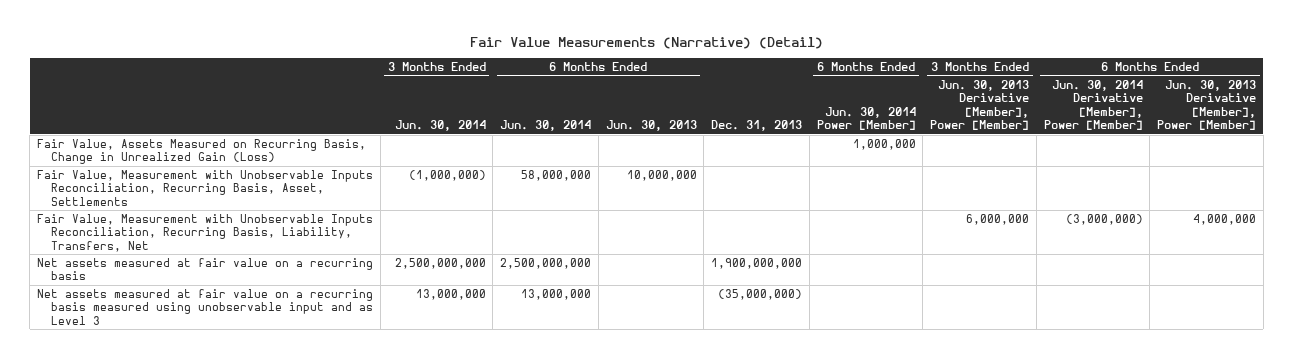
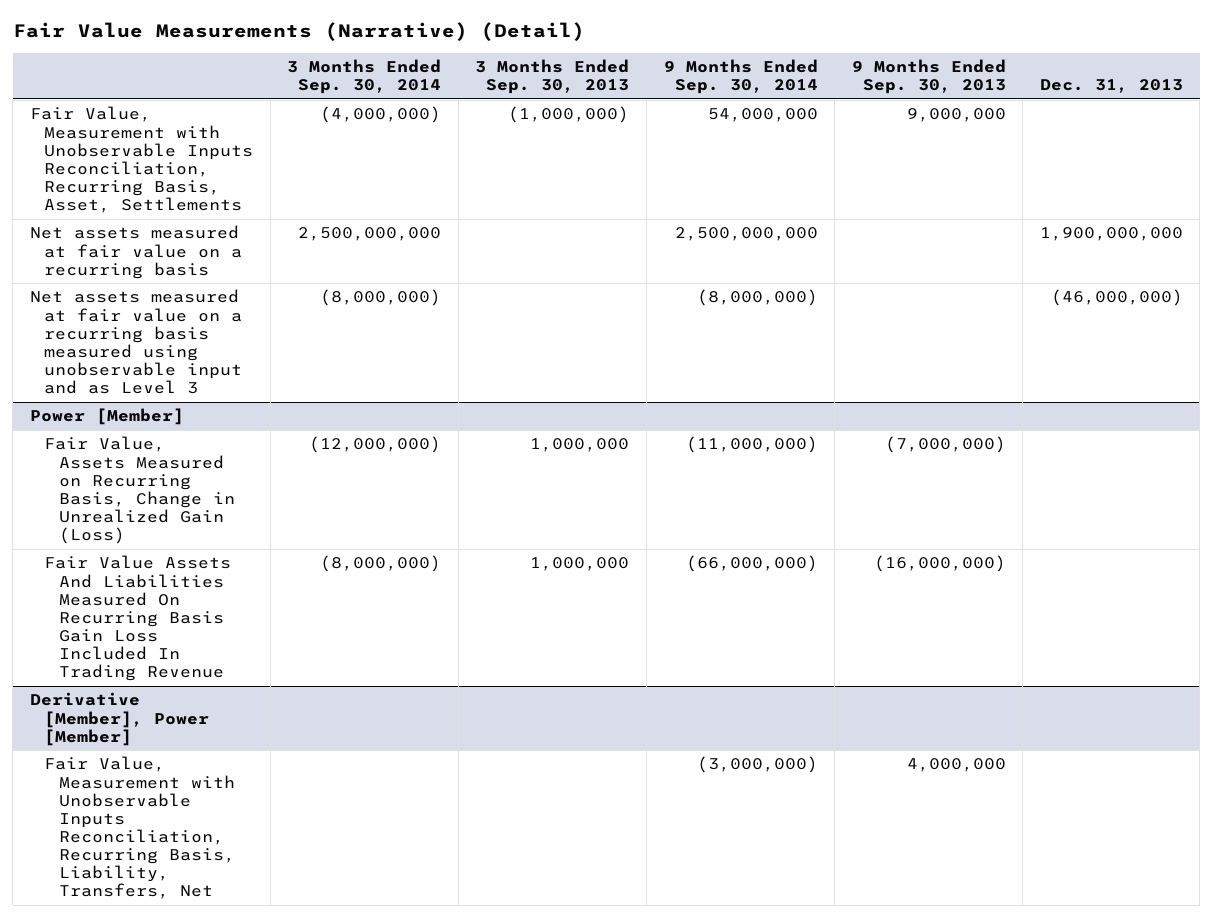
- | 3 Months Ended Jun. 30, 2014 | 6 Months Ended Jun. 30, 2014 | 6 Months Ended Jun. 30, 2013 | Dec. 31, 2013 | 6 Months Ended Jun. 30, 2014 Power [Member] | 3 Months Ended Jun. 30, 2013 Derivative [Member], Power [Member] | 6 Months Ended Jun. 30, 2014 Derivative [Member], Power [Member] | 6 Months Ended Jun. 30, 2013 Derivative [Member], Power [Member]
+ | 3 Months Ended Sep. 30, 2014 | 3 Months Ended Sep. 30, 2013 | 9 Months Ended Sep. 30, 2014 | 9 Months Ended Sep. 30, 2013 | Dec. 31, 2013
- Fair Value, Assets Measured on Recurring Basis, Change in Unrealized Gain (Loss) | | | | | 1,000,000 | | |
- Fair Value, Measurement with Unobservable Inputs Reconciliation, Recurring Basis, Liability, Transfers, Net | | | | | | 6,000,000 | (3,000,000) | 4,000,000
- Net assets measured at fair value on a recurring basis measured using unobservable input and as Level 3 | 13,000,000 | 13,000,000 | | (35,000,000) | | | |
+ Net assets measured at fair value on a recurring basis measured using unobservable input and as Level 3 | (8,000,000) | | (8,000,000) | | (46,000,000)
+ Power [Member]
+ Fair Value, Assets Measured on Recurring Basis, Change in Unrealized Gain (Loss) | (12,000,000) | 1,000,000 | (11,000,000) | (7,000,000) |
+ Fair Value Assets And Liabilities Measured On Recurring Basis Gain Loss Included In Trading Revenue | (8,000,000) | 1,000,000 | (66,000,000) | (16,000,000) |
+ Derivative [Member], Power [Member]
+ Fair Value, Measurement with Unobservable Inputs Reconciliation, Recurring Basis, Liability, Transfers, Net | | | (3,000,000) | 4,000,000 |

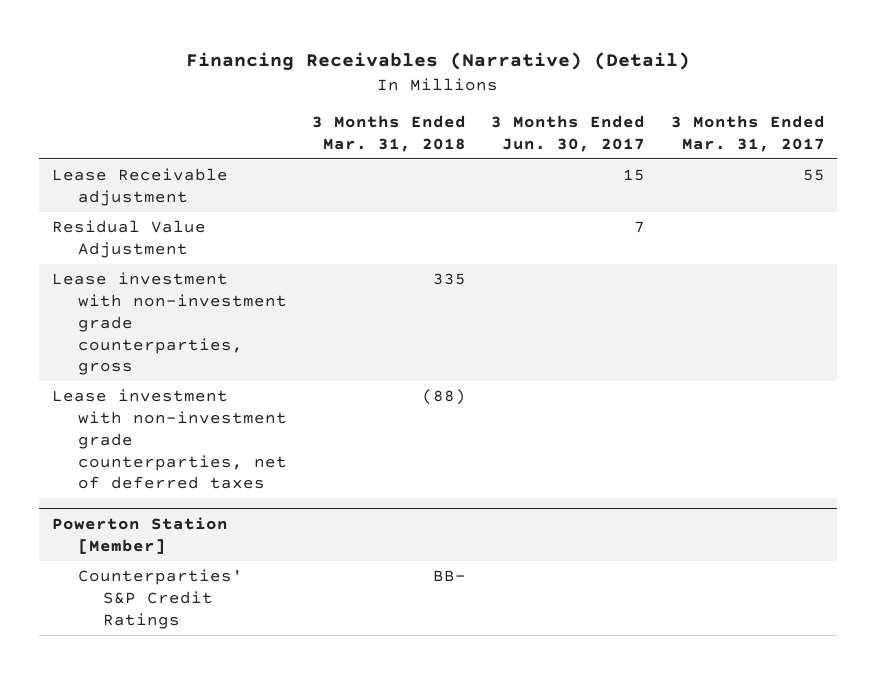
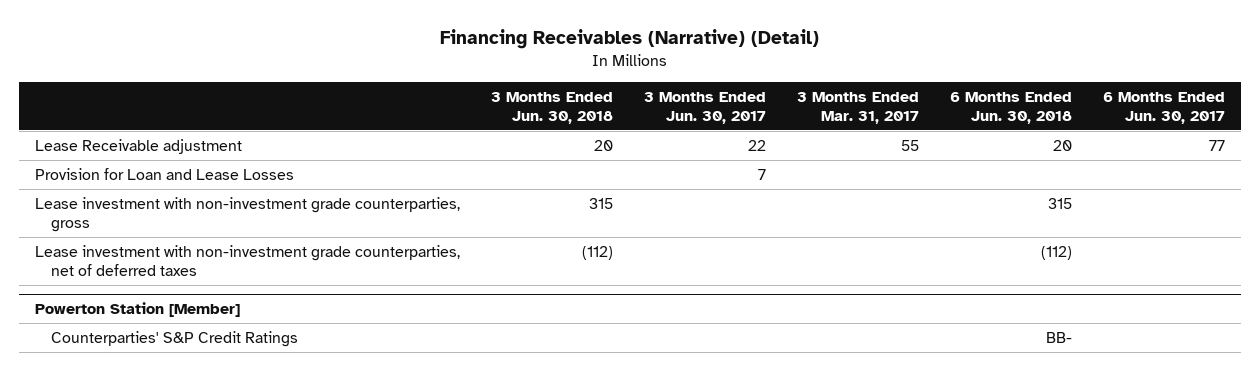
- | 3 Months Ended Mar. 31, 2018 | 3 Months Ended Jun. 30, 2017 | 3 Months Ended Mar. 31, 2017
+ | 3 Months Ended Jun. 30, 2018 | 3 Months Ended Jun. 30, 2017 | 3 Months Ended Mar. 31, 2017 | 6 Months Ended Jun. 30, 2018 | 6 Months Ended Jun. 30, 2017
- Lease Receivable adjustment | | 15 | 55
- Residual Value Adjustment | | 7 |
+ Lease Receivable adjustment | 20 | 22 | 55 | 20 | 77
+ Provision for Loan and Lease Losses | | 7 | | |

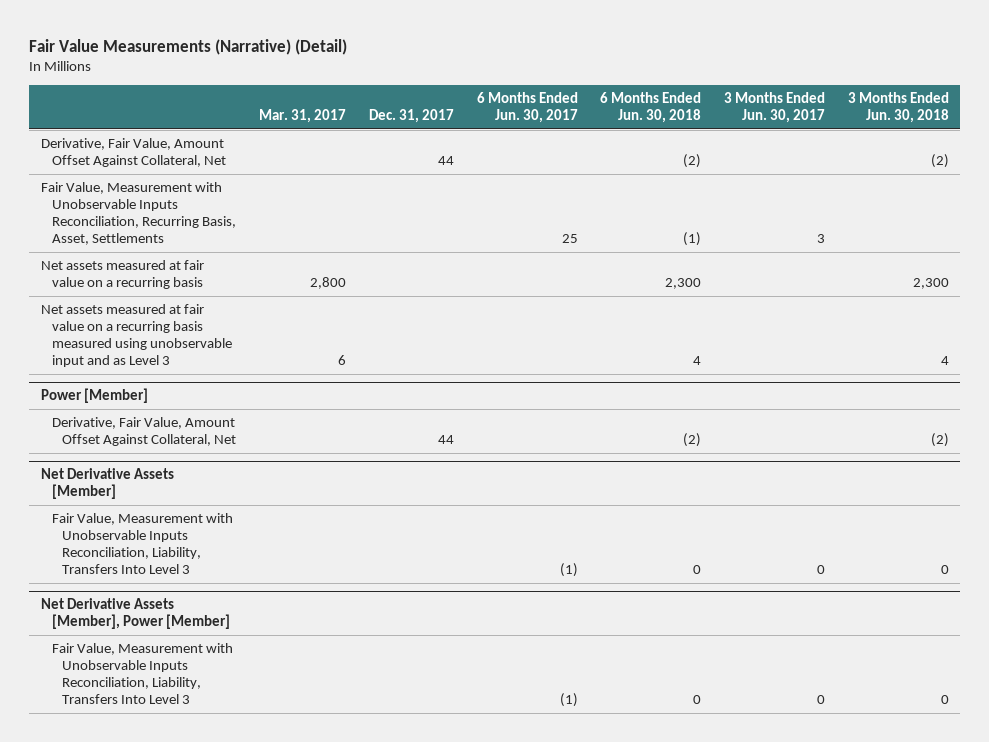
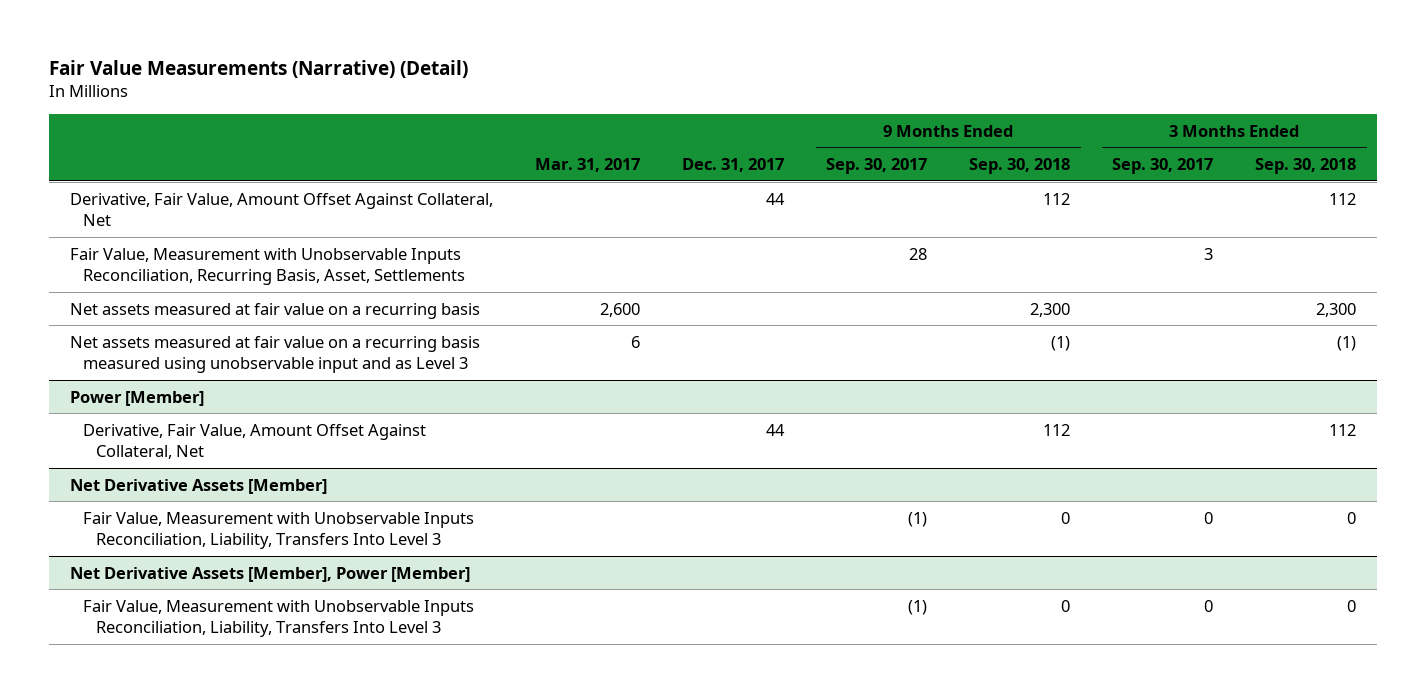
- | Mar. 31, 2017 | Dec. 31, 2017 | 6 Months Ended Jun. 30, 2017 | 6 Months Ended Jun. 30, 2018 | 3 Months Ended Jun. 30, 2017 | 3 Months Ended Jun. 30, 2018
+ | Mar. 31, 2017 | Dec. 31, 2017 | 9 Months Ended Sep. 30, 2017 | 9 Months Ended Sep. 30, 2018 | 3 Months Ended Sep. 30, 2017 | 3 Months Ended Sep. 30, 2018
- Net assets measured at fair value on a recurring basis | 2,800 | | | 2,300 | | 2,300
+ Net assets measured at fair value on a recurring basis | 2,600 | | | 2,300 | | 2,300

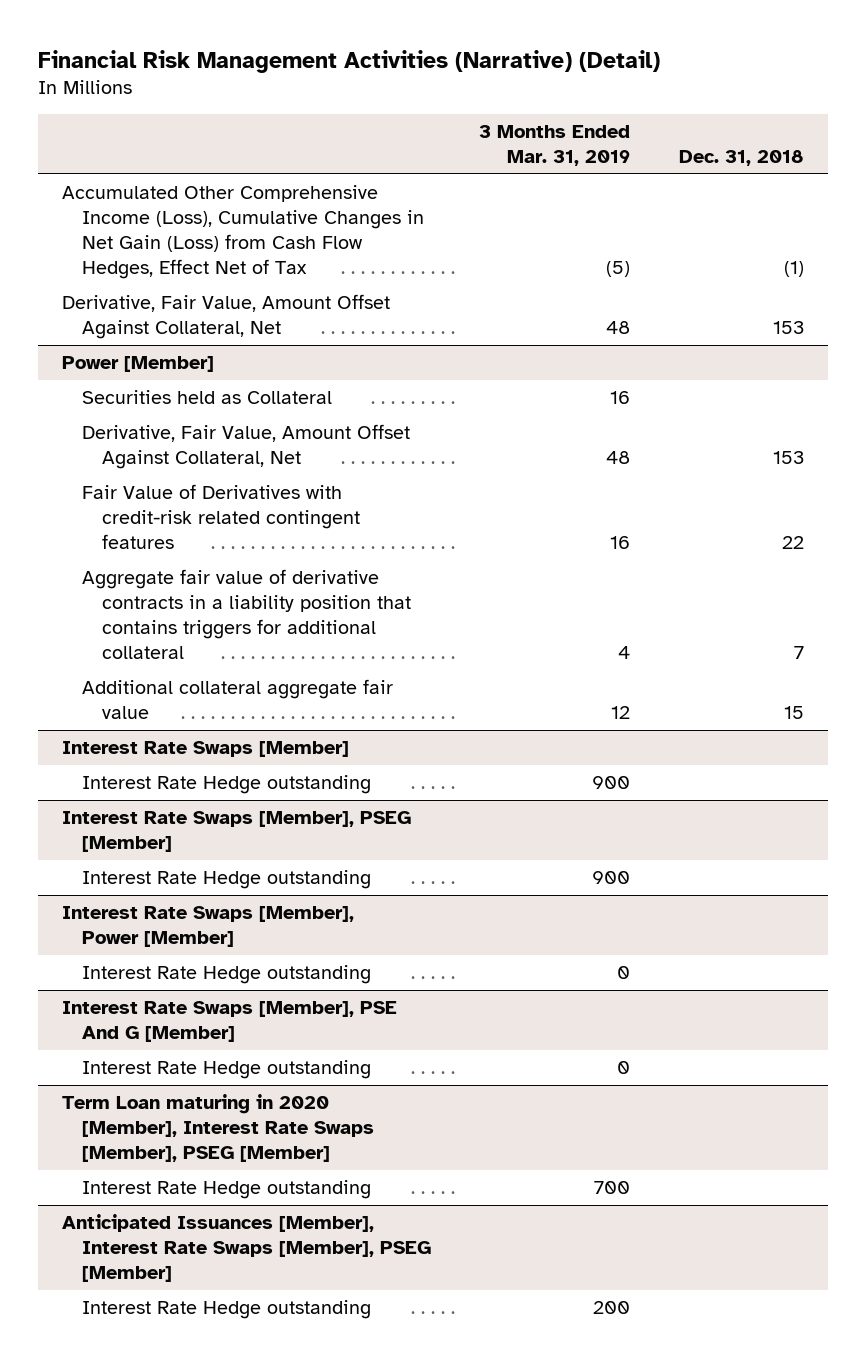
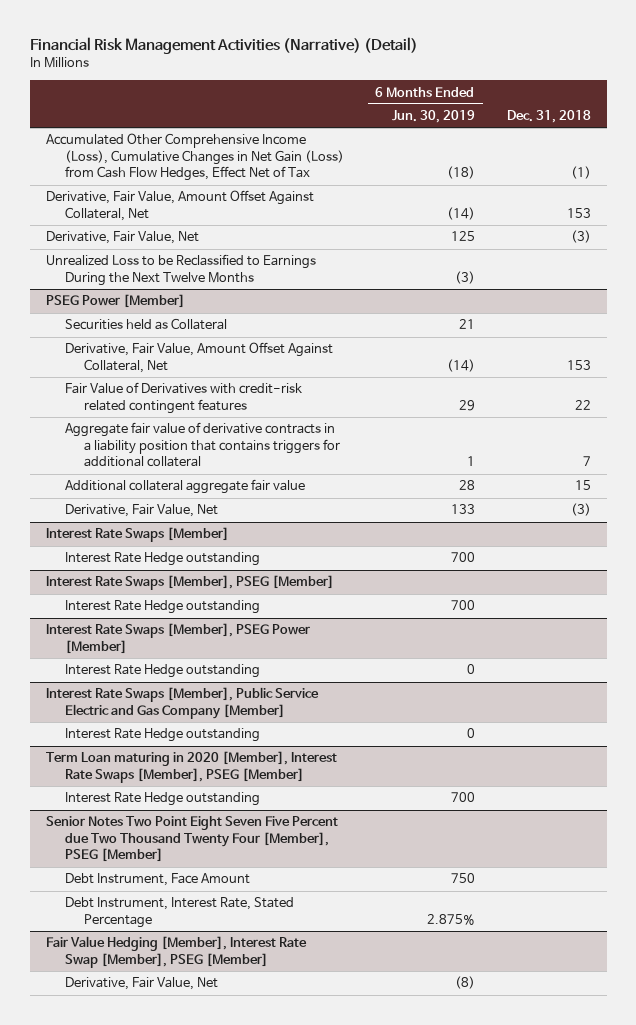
- | 3 Months Ended Mar. 31, 2019 | Dec. 31, 2018
+ | 6 Months Ended Jun. 30, 2019 | Dec. 31, 2018
- Power [Member]
+ Derivative, Fair Value, Net | 125 | (3)
+ Unrealized Loss to be Reclassified to Earnings During the Next Twelve Months | (3) |
+ PSEG Power [Member]
+ Derivative, Fair Value, Net | 133 | (3)
- Interest Rate Swaps [Member], Power [Member]
+ Interest Rate Swaps [Member], PSEG Power [Member]
- Interest Rate Swaps [Member], PSE And G [Member]
- Interest Rate Hedge outstanding | 0 |
+ Interest Rate Swaps [Member], Public Service Electric and Gas Company [Member]
+ Interest Rate Hedge outstanding | 0 |
- Anticipated Issuances [Member], Interest Rate Swaps [Member], PSEG [Member]
- Interest Rate Hedge outstanding | 200 |
+ Senior Notes Two Point Eight Seven Five Percent due Two Thousand Twenty Four [Member], PSEG [Member]
+ Debt Instrument, Face Amount | 750 |
+ Debt Instrument, Interest Rate, Stated Percentage | 2.875% |
+ Fair Value Hedging [Member], Interest Rate Swap [Member], PSEG [Member]
+ Derivative, Fair Value, Net | (8) |

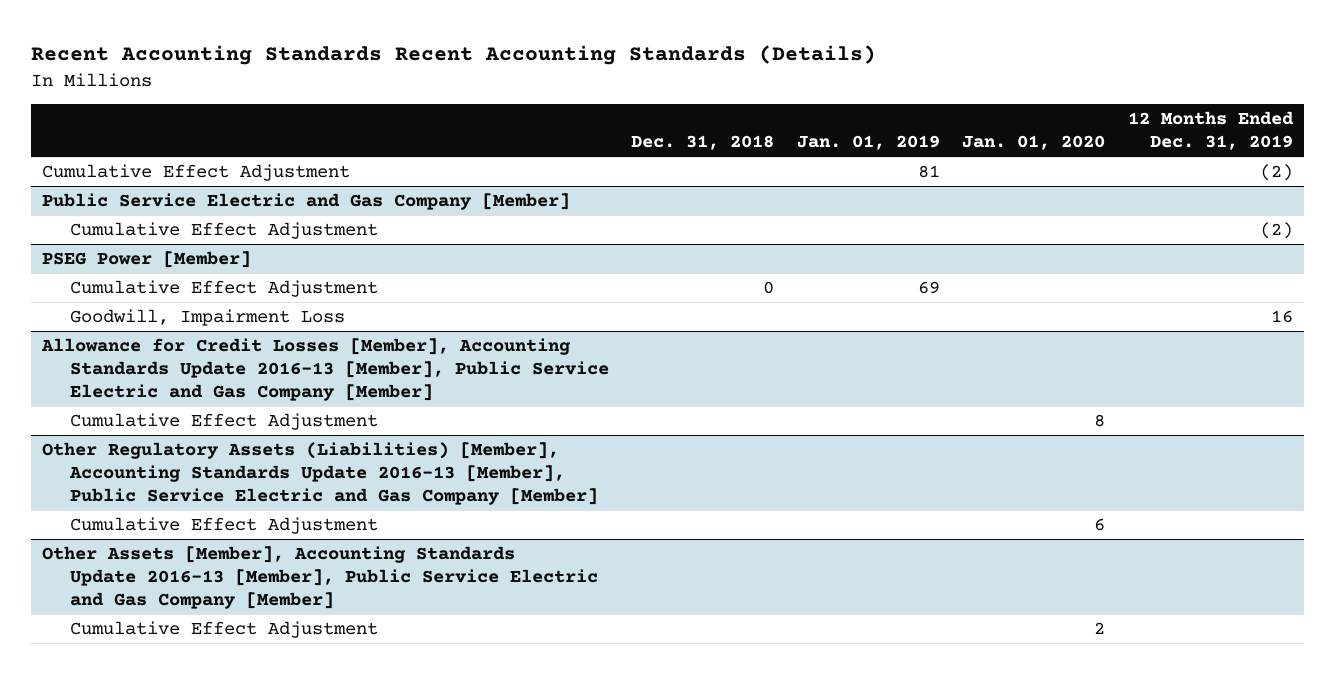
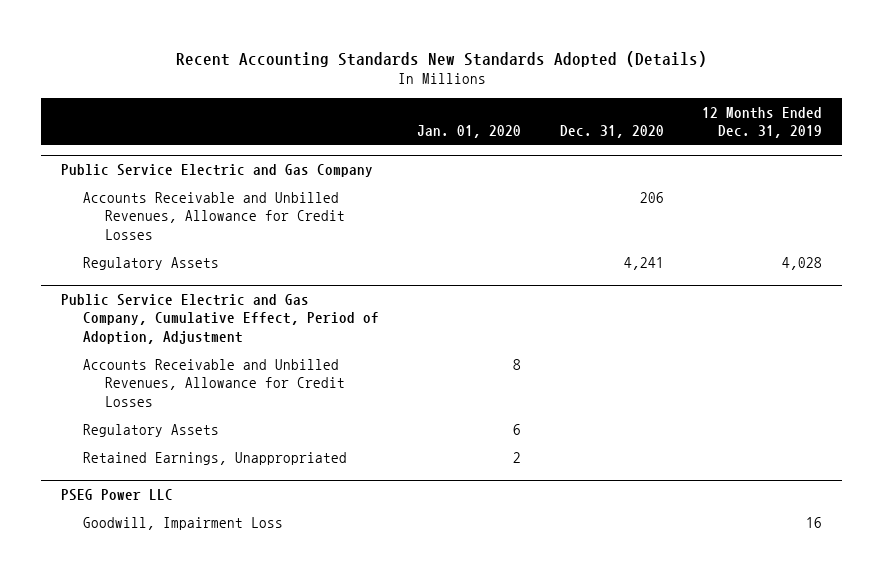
- Recent Accounting Standards Recent Accounting Standards (Details)
+ Recent Accounting Standards New Standards Adopted (Details)
- | Dec. 31, 2018 | Jan. 01, 2019 | Jan. 01, 2020 | 12 Months Ended Dec. 31, 2019
+ | Jan. 01, 2020 | Dec. 31, 2020 | 12 Months Ended Dec. 31, 2019
- Cumulative Effect Adjustment | | 81 | | (2)
- Public Service Electric and Gas Company [Member]
- Cumulative Effect Adjustment | | | | (2)
- PSEG Power [Member]
- Cumulative Effect Adjustment | 0 | 69 | |
+ Public Service Electric and Gas Company
+ Accounts Receivable and Unbilled Revenues, Allowance for Credit Losses | | 206 |
+ Regulatory Assets | | 4,241 | 4,028
+ Public Service Electric and Gas Company, Cumulative Effect, Period of Adoption, Adjustment
+ Accounts Receivable and Unbilled Revenues, Allowance for Credit Losses | 8 | |
+ Regulatory Assets | 6 | |
+ Retained Earnings, Unappropriated | 2 | |
+ PSEG Power LLC
- Allowance for Credit Losses [Member], Accounting Standards Update 2016-13 [Member], Public Service Electric and Gas Company [Member]
- Cumulative Effect Adjustment | | | 8 |
- Other Regulatory Assets (Liabilities) [Member], Accounting Standards Update 2016-13 [Member], Public Service Electric and Gas Company [Member]
- Cumulative Effect Adjustment | | | 6 |
- Other Assets [Member], Accounting Standards Update 2016-13 [Member], Public Service Electric and Gas Company [Member]
- Cumulative Effect Adjustment | | | 2 |

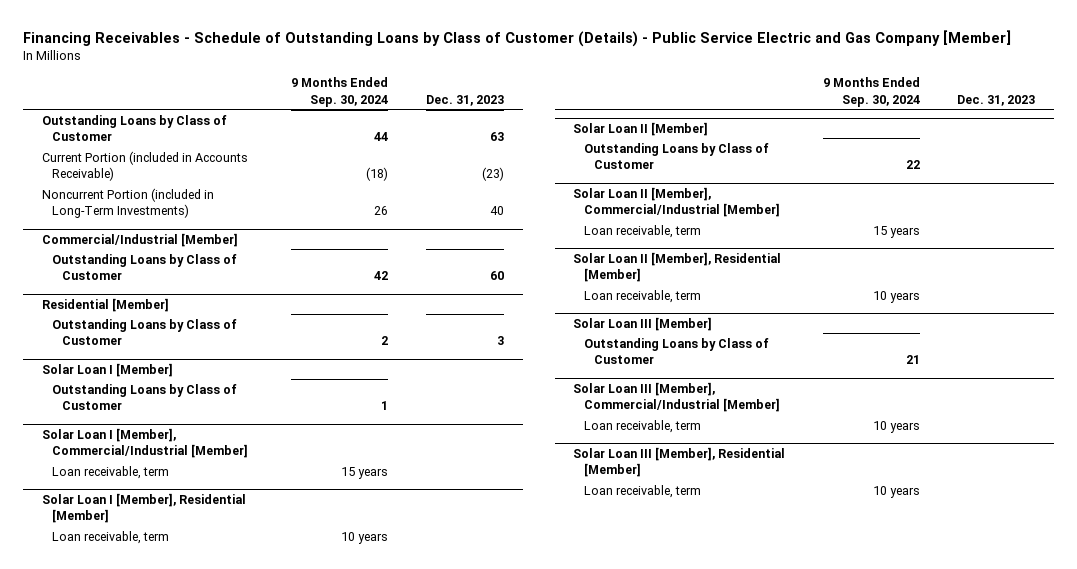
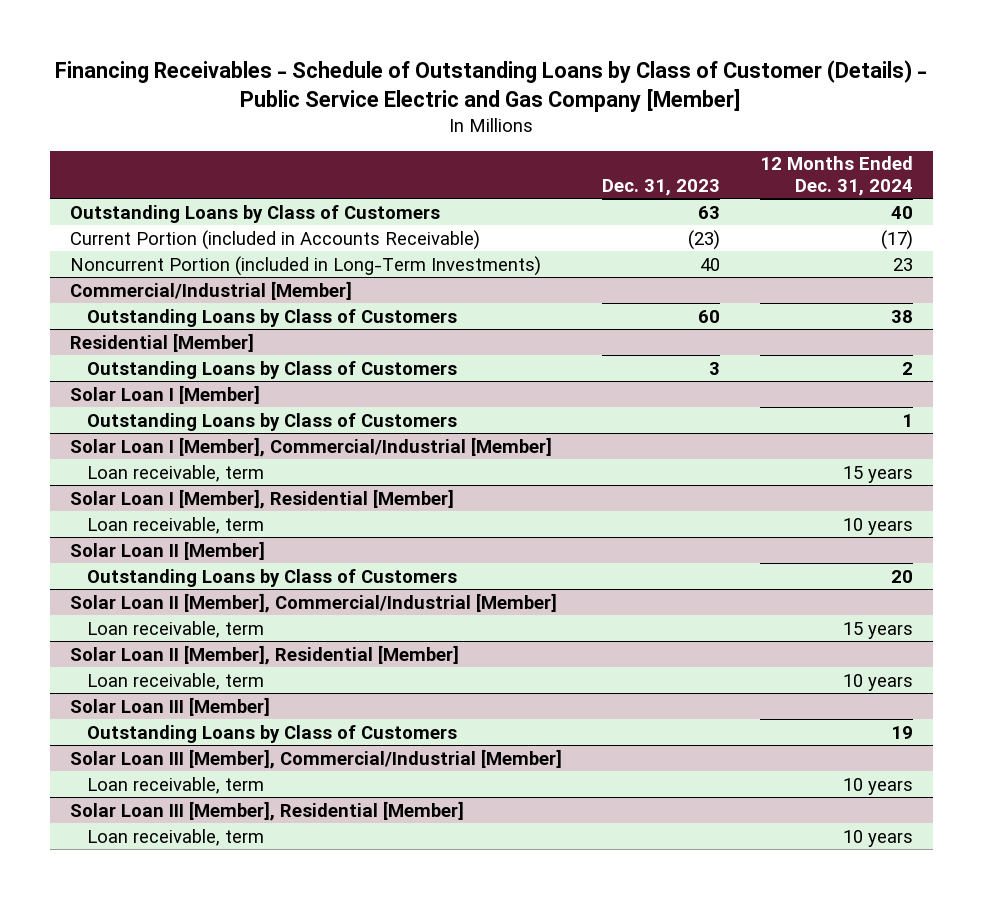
- | 9 Months Ended Sep. 30, 2024 | Dec. 31, 2023
+ | Dec. 31, 2023 | 12 Months Ended Dec. 31, 2024
- Outstanding Loans by Class of Customer | 44 | 63
+ Outstanding Loans by Class of Customers | 63 | 40
@ Commercial/Industrial [Member]
- Outstanding Loans by Class of Customer | 42 | 60
+ Outstanding Loans by Class of Customers | 60 | 38
@ Residential [Member]
- Outstanding Loans by Class of Customer | 2 | 3
+ Outstanding Loans by Class of Customers | 3 | 2
@ Solar Loan I [Member]
- Outstanding Loans by Class of Customer | 1 |
+ Outstanding Loans by Class of Customers | | 1
@ Solar Loan II [Member]
- Outstanding Loans by Class of Customer | 22 |
+ Outstanding Loans by Class of Customers | | 20
@ Solar Loan III [Member]
- Outstanding Loans by Class of Customer | 21 |
+ Outstanding Loans by Class of Customers | | 19

